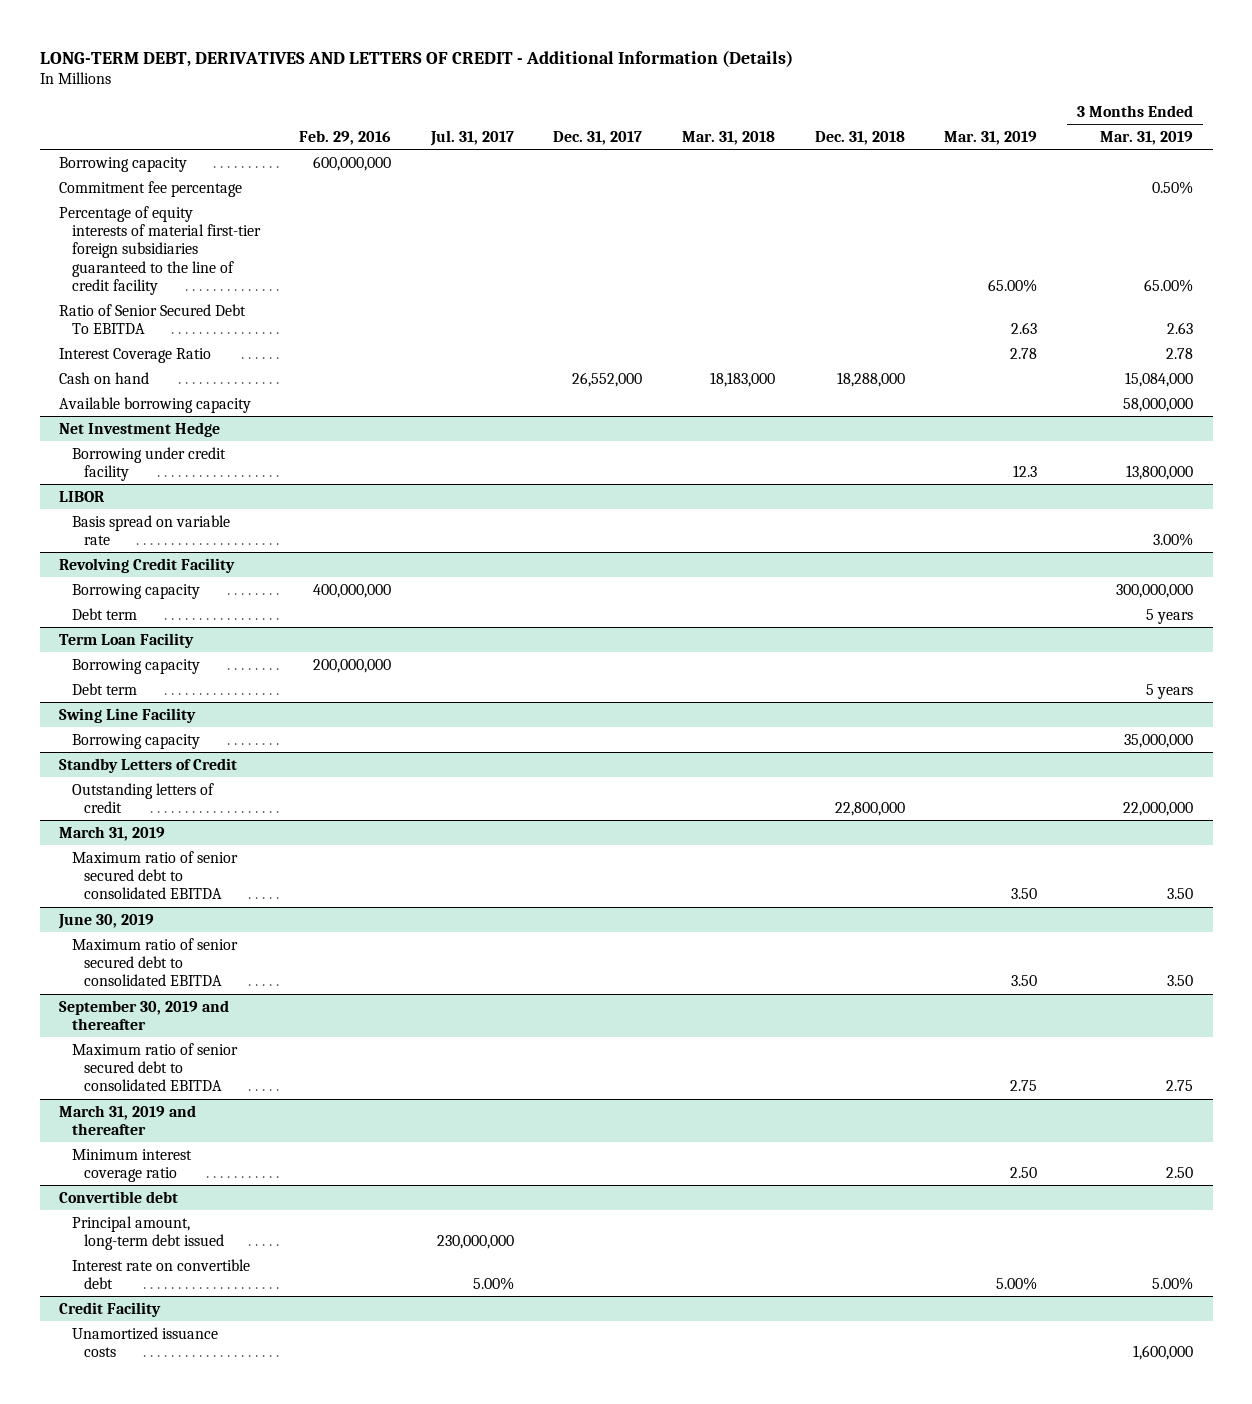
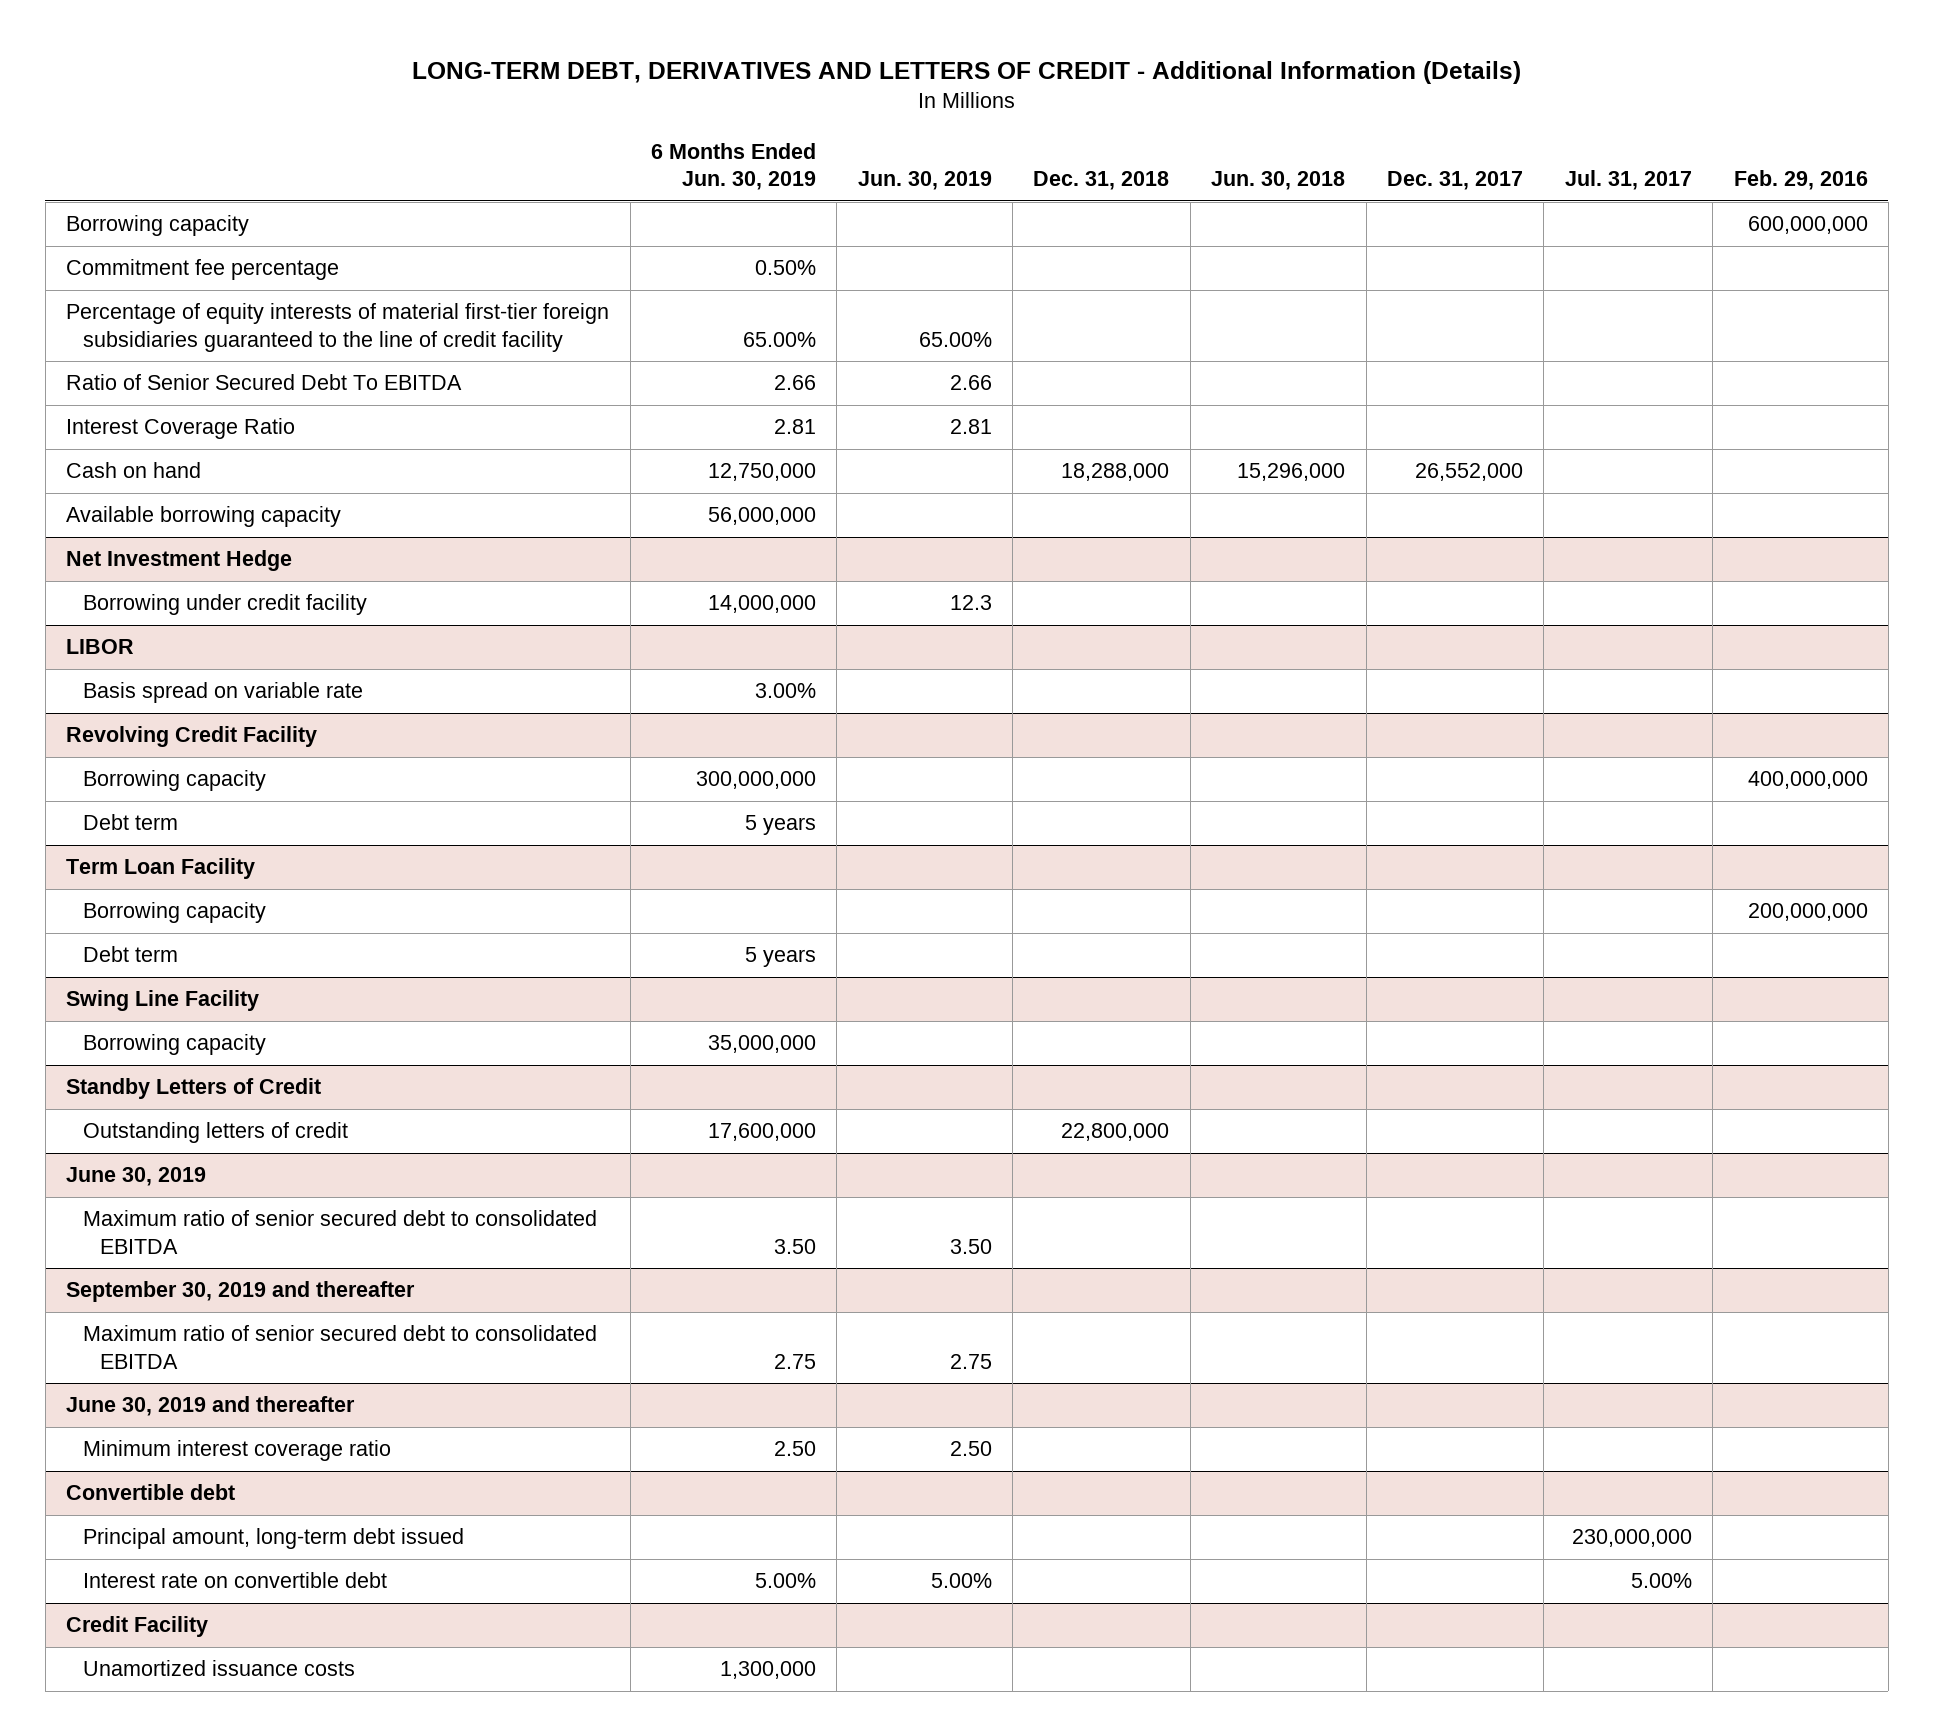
- | Feb. 29, 2016 | Jul. 31, 2017 | Dec. 31, 2017 | Mar. 31, 2018 | Dec. 31, 2018 | Mar. 31, 2019 | 3 Months Ended Mar. 31, 2019
+ | 6 Months Ended Jun. 30, 2019 | Jun. 30, 2019 | Dec. 31, 2018 | Jun. 30, 2018 | Dec. 31, 2017 | Jul. 31, 2017 | Feb. 29, 2016
- March 31, 2019
- Maximum ratio of senior secured debt to consolidated EBITDA | | | | | | 3.50 | 3.50
- March 31, 2019 and thereafter
+ June 30, 2019 and thereafter

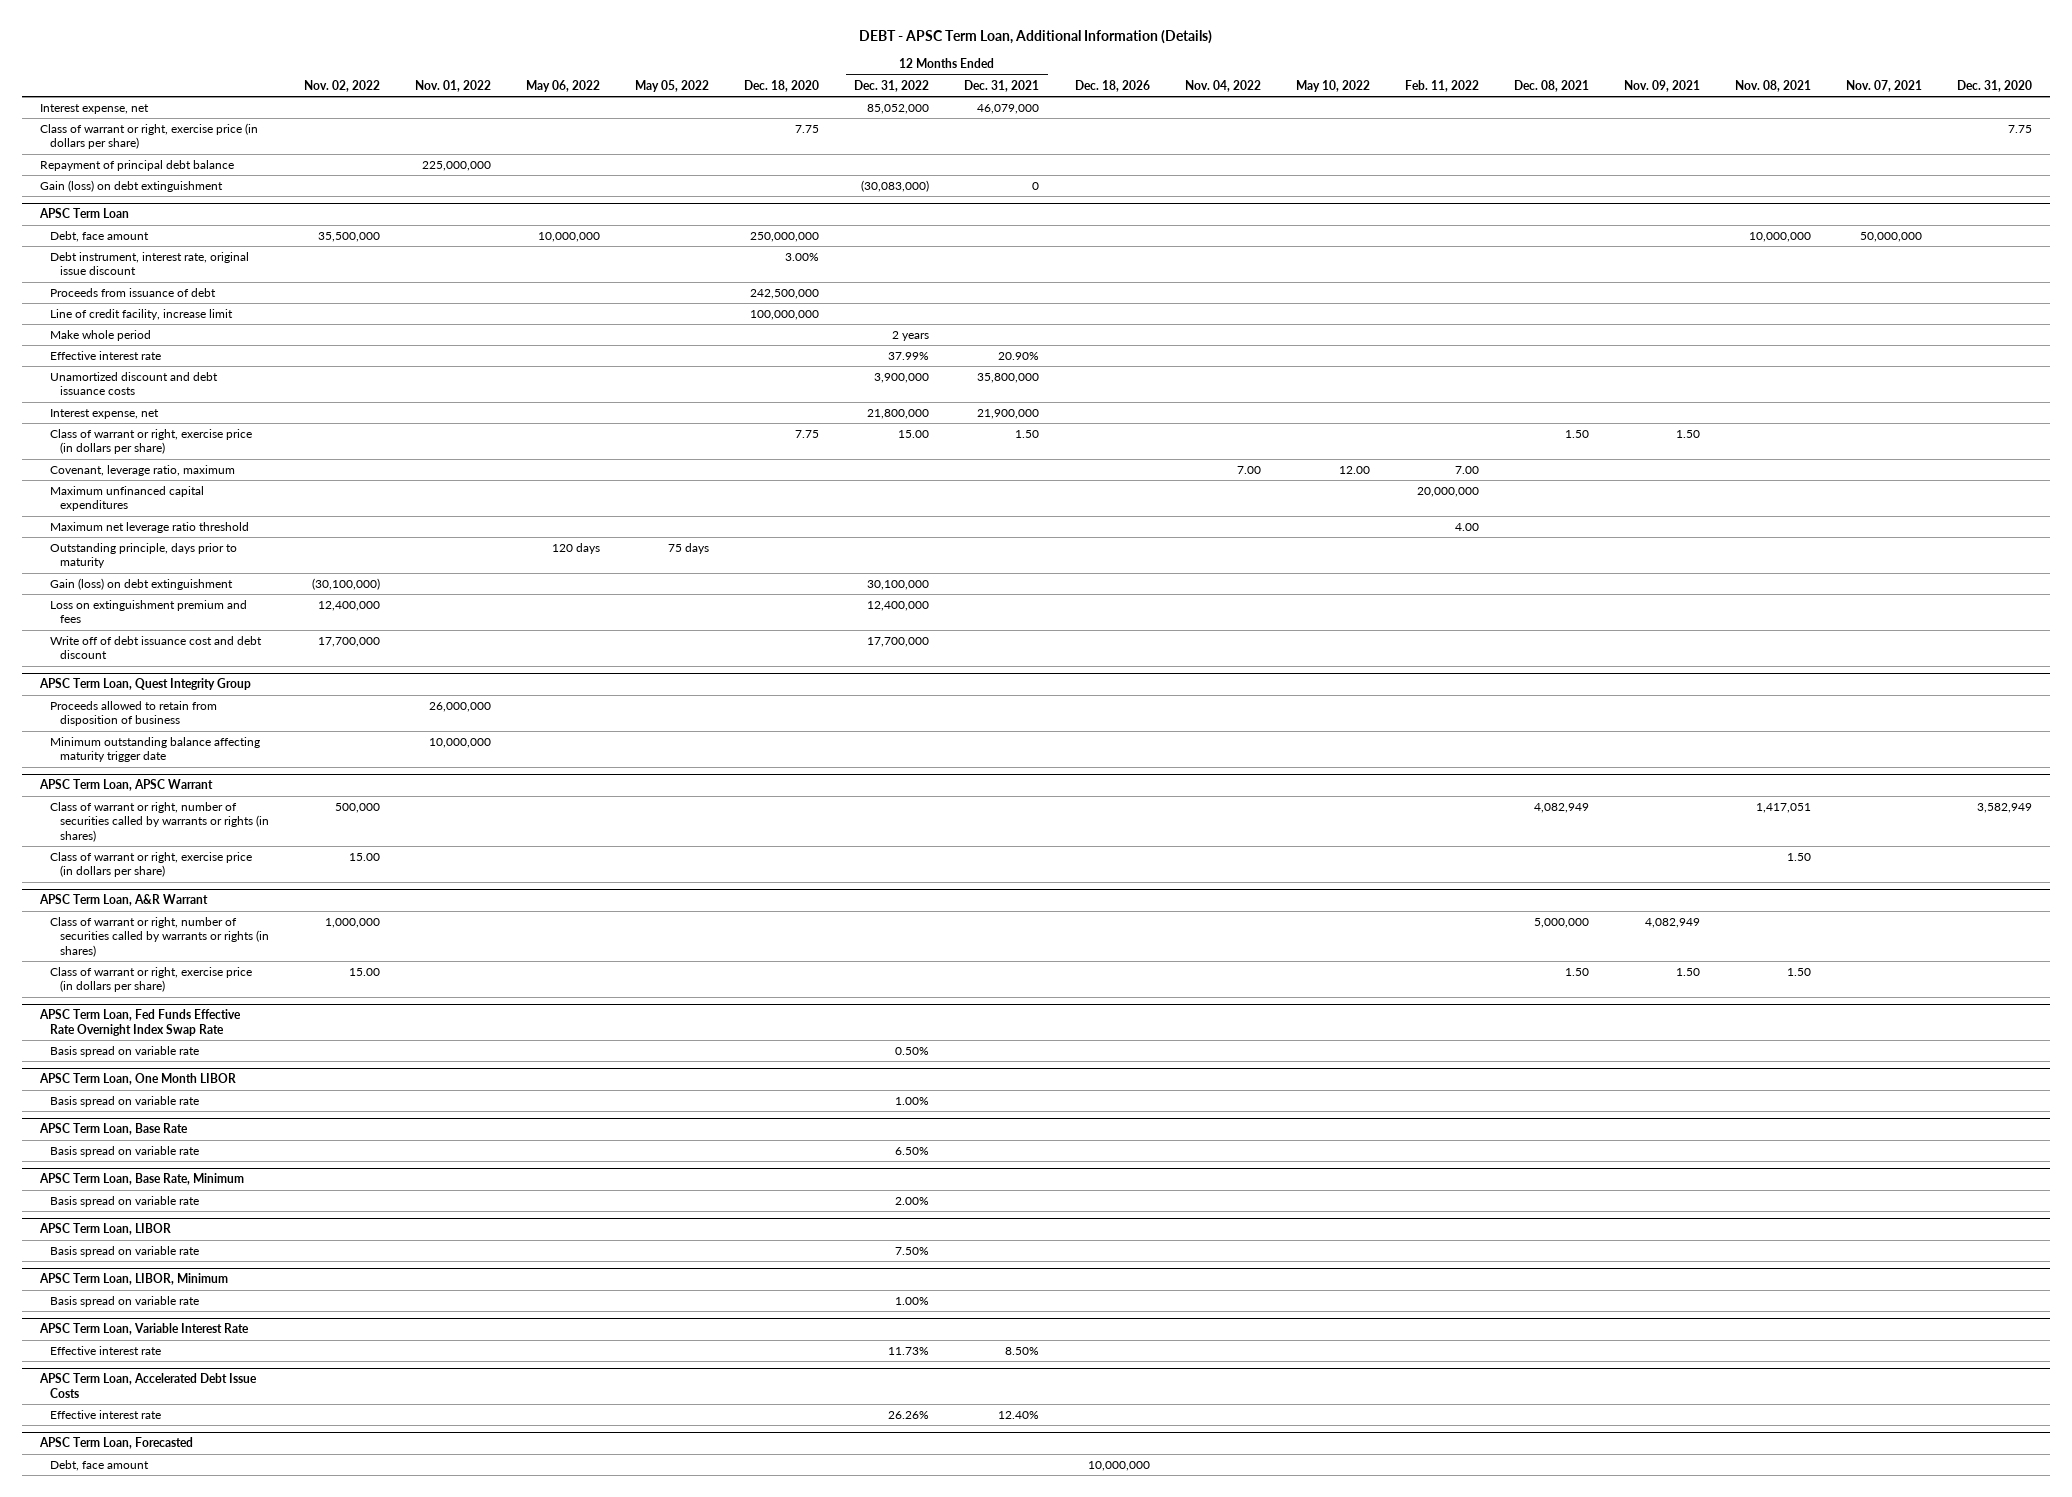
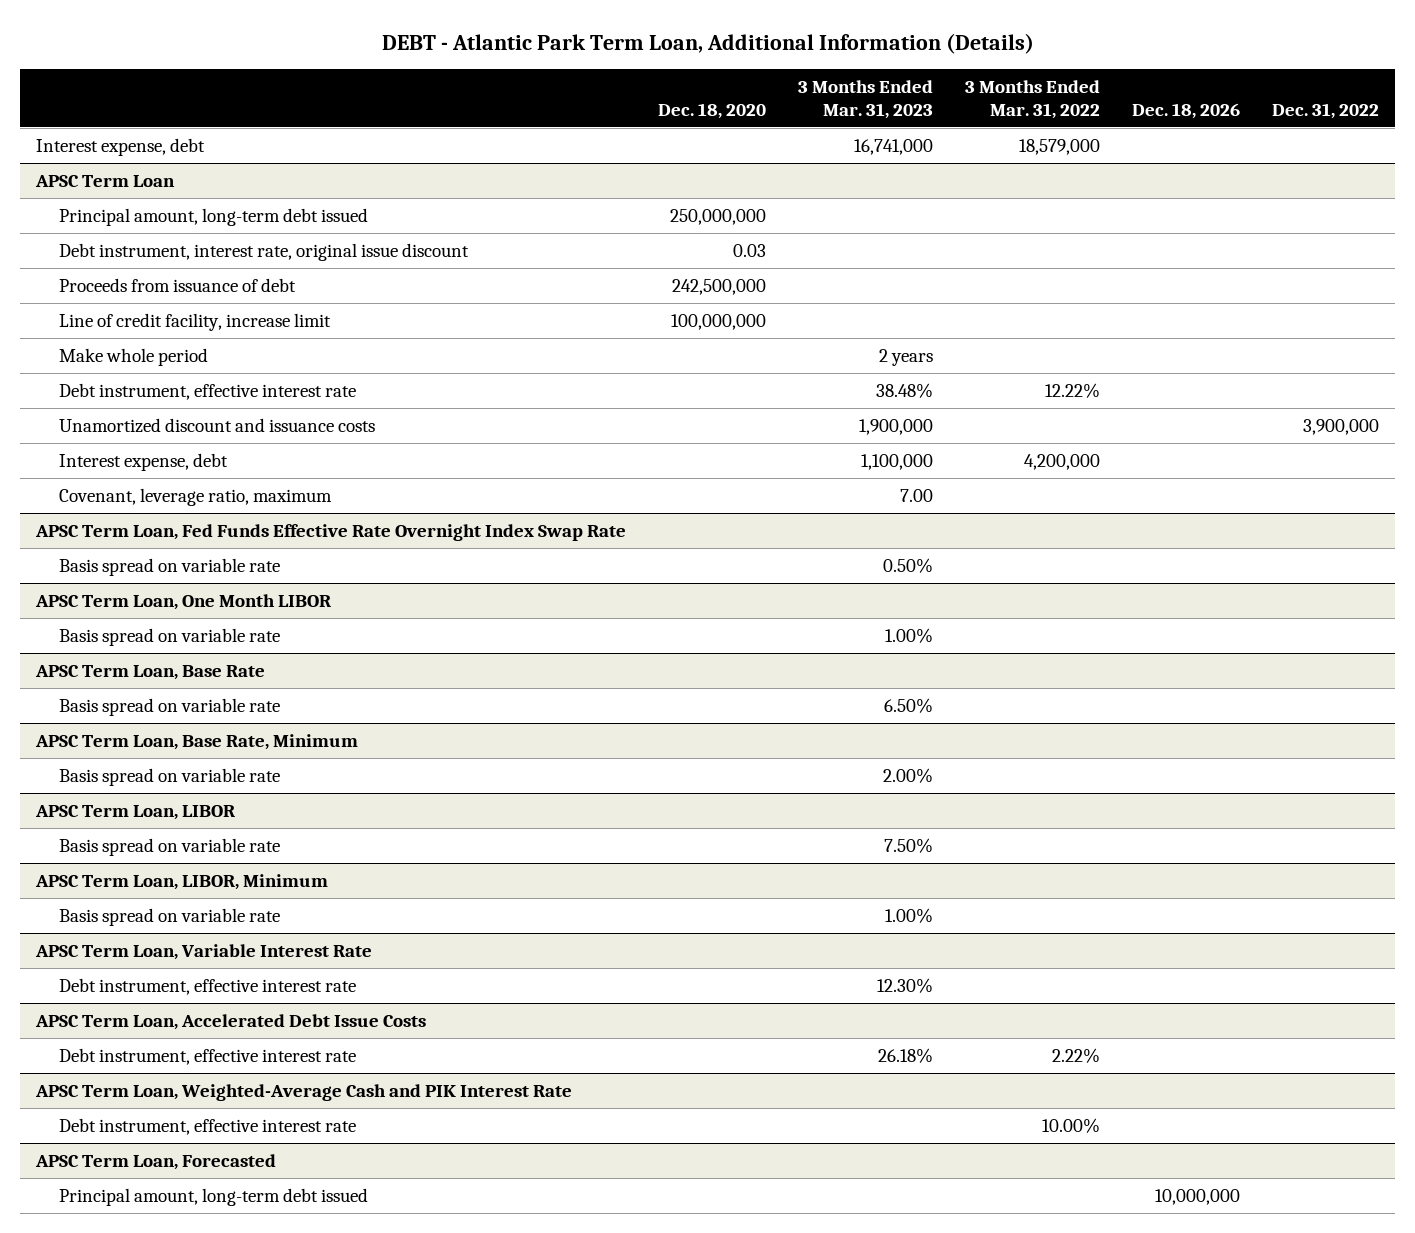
- DEBT - APSC Term Loan, Additional Information (Details)
+ DEBT - Atlantic Park Term Loan, Additional Information (Details)
- | Nov. 02, 2022 | Nov. 01, 2022 | May 06, 2022 | May 05, 2022 | Dec. 18, 2020 | 12 Months Ended Dec. 31, 2022 | 12 Months Ended Dec. 31, 2021 | Dec. 18, 2026 | Nov. 04, 2022 | May 10, 2022 | Feb. 11, 2022 | Dec. 08, 2021 | Nov. 09, 2021 | Nov. 08, 2021 | Nov. 07, 2021 | Dec. 31, 2020
+ | Dec. 18, 2020 | 3 Months Ended Mar. 31, 2023 | 3 Months Ended Mar. 31, 2022 | Dec. 18, 2026 | Dec. 31, 2022
- Interest expense, net | | | | | | 85,052,000 | 46,079,000 | | | | | | | | |
- Class of warrant or right, exercise price (in dollars per share) | | | | | 7.75 | | | | | | | | | | | 7.75
- Repayment of principal debt balance | | 225,000,000 | | | | | | | | | | | | | |
- Gain (loss) on debt extinguishment | | | | | | (30,083,000) | 0 | | | | | | | | |
+ Interest expense, debt | | 16,741,000 | 18,579,000 | |
@ APSC Term Loan
- Debt, face amount | 35,500,000 | | 10,000,000 | | 250,000,000 | | | | | | | | | 10,000,000 | 50,000,000 |
- Debt instrument, interest rate, original issue discount | | | | | 3.00% | | | | | | | | | | |
+ Principal amount, long-term debt issued | 250,000,000 | | | |
+ Debt instrument, interest rate, original issue discount | 0.03 | | | |
- Effective interest rate | | | | | | 37.99% | 20.90% | | | | | | | | |
- Unamortized discount and debt issuance costs | | | | | | 3,900,000 | 35,800,000 | | | | | | | | |
- Interest expense, net | | | | | | 21,800,000 | 21,900,000 | | | | | | | | |
- Class of warrant or right, exercise price (in dollars per share) | | | | | 7.75 | 15.00 | 1.50 | | | | | 1.50 | 1.50 | | |
+ Debt instrument, effective interest rate | | 38.48% | 12.22% | |
+ Unamortized discount and issuance costs | | 1,900,000 | | | 3,900,000
+ Interest expense, debt | | 1,100,000 | 4,200,000 | |
- Maximum unfinanced capital expenditures | | | | | | | | | | | 20,000,000 | | | | |
- Maximum net leverage ratio threshold | | | | | | | | | | | 4.00 | | | | |
- Outstanding principle, days prior to maturity | | | 120 days | 75 days | | | | | | | | | | | |
- Gain (loss) on debt extinguishment | (30,100,000) | | | | | 30,100,000 | | | | | | | | | |
- Loss on extinguishment premium and fees | 12,400,000 | | | | | 12,400,000 | | | | | | | | | |
- Write off of debt issuance cost and debt discount | 17,700,000 | | | | | 17,700,000 | | | | | | | | | |
- APSC Term Loan, Quest Integrity Group
- Proceeds allowed to retain from disposition of business | | 26,000,000 | | | | | | | | | | | | | |
- Minimum outstanding balance affecting maturity trigger date | | 10,000,000 | | | | | | | | | | | | | |
- APSC Term Loan, APSC Warrant
- Class of warrant or right, number of securities called by warrants or rights (in shares) | 500,000 | | | | | | | | | | | 4,082,949 | | 1,417,051 | | 3,582,949
- Class of warrant or right, exercise price (in dollars per share) | 15.00 | | | | | | | | | | | | | 1.50 | |
- APSC Term Loan, A&R Warrant
- Class of warrant or right, number of securities called by warrants or rights (in shares) | 1,000,000 | | | | | | | | | | | 5,000,000 | 4,082,949 | | |
- Class of warrant or right, exercise price (in dollars per share) | 15.00 | | | | | | | | | | | 1.50 | 1.50 | 1.50 | |
@ APSC Term Loan, Variable Interest Rate
- Effective interest rate | | | | | | 11.73% | 8.50% | | | | | | | | |
+ Debt instrument, effective interest rate | | 12.30% | | |
@ APSC Term Loan, Accelerated Debt Issue Costs
- Effective interest rate | | | | | | 26.26% | 12.40% | | | | | | | | |
+ Debt instrument, effective interest rate | | 26.18% | 2.22% | |
+ APSC Term Loan, Weighted-Average Cash and PIK Interest Rate
+ Debt instrument, effective interest rate | | | 10.00% | |
@ APSC Term Loan, Forecasted
- Debt, face amount | | | | | | | | 10,000,000 | | | | | | | |
+ Principal amount, long-term debt issued | | | | 10,000,000 |

